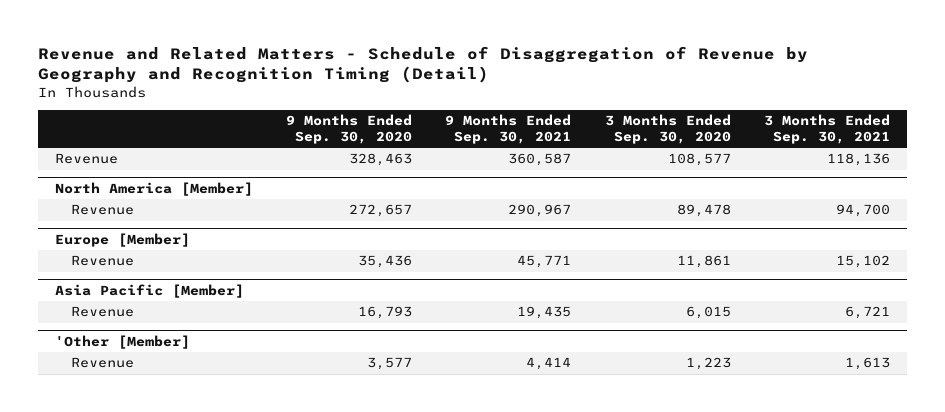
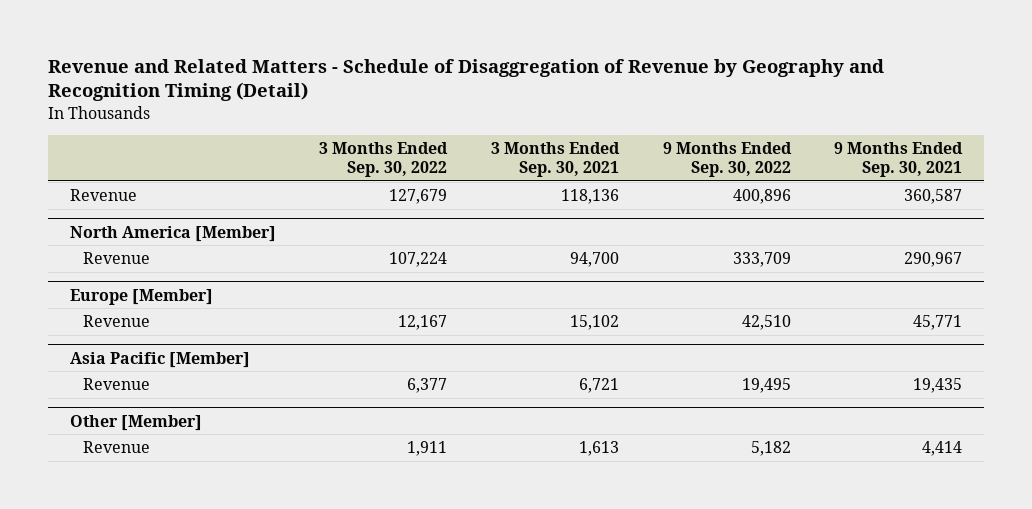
- | 9 Months Ended Sep. 30, 2020 | 9 Months Ended Sep. 30, 2021 | 3 Months Ended Sep. 30, 2020 | 3 Months Ended Sep. 30, 2021
+ | 3 Months Ended Sep. 30, 2022 | 3 Months Ended Sep. 30, 2021 | 9 Months Ended Sep. 30, 2022 | 9 Months Ended Sep. 30, 2021
- 'Other [Member]
+ Other [Member]

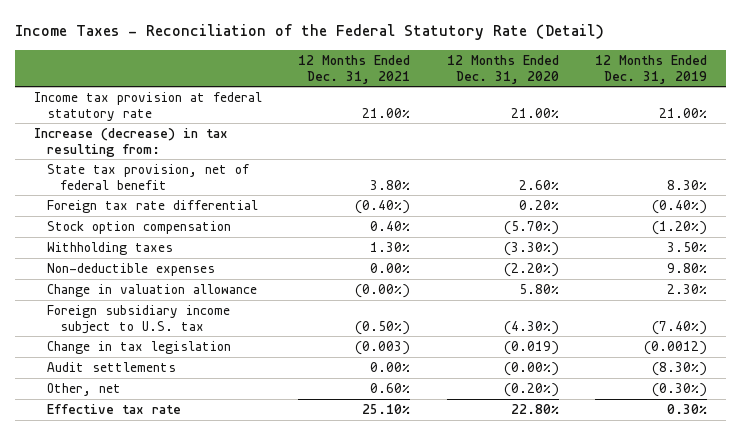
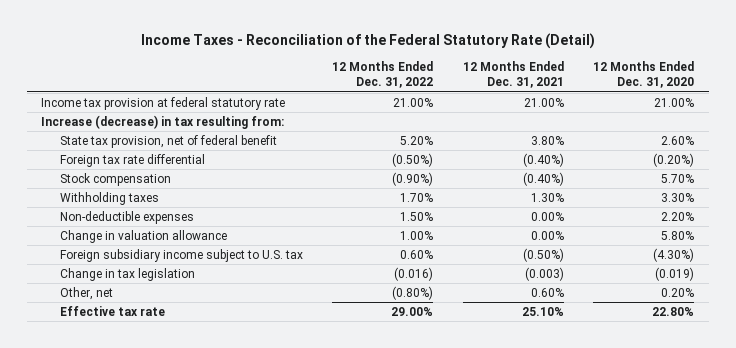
- | 12 Months Ended Dec. 31, 2021 | 12 Months Ended Dec. 31, 2020 | 12 Months Ended Dec. 31, 2019
+ | 12 Months Ended Dec. 31, 2022 | 12 Months Ended Dec. 31, 2021 | 12 Months Ended Dec. 31, 2020
- Foreign tax rate differential | (0.40%) | 0.20% | (0.40%)
- Stock option compensation | 0.40% | (5.70%) | (1.20%)
- Withholding taxes | 1.30% | (3.30%) | 3.50%
- Non-deductible expenses | 0.00% | (2.20%) | 9.80%
- Change in valuation allowance | (0.00%) | 5.80% | 2.30%
+ Foreign tax rate differential | (0.50%) | (0.40%) | (0.20%)
+ Stock compensation | (0.90%) | (0.40%) | 5.70%
+ Withholding taxes | 1.70% | 1.30% | 3.30%
+ Non-deductible expenses | 1.50% | 0.00% | 2.20%
+ Change in valuation allowance | 1.00% | 0.00% | 5.80%
- Audit settlements | 0.00% | (0.00%) | (8.30%)
- Other, net | 0.60% | (0.20%) | (0.30%)
+ Other, net | (0.80%) | 0.60% | 0.20%

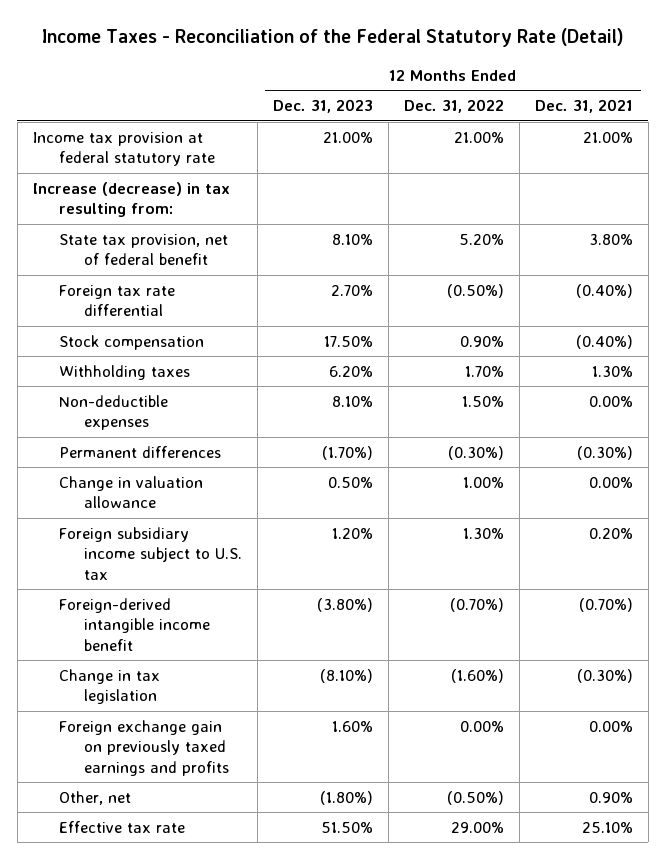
- | 12 Months Ended Dec. 31, 2022 | 12 Months Ended Dec. 31, 2021 | 12 Months Ended Dec. 31, 2020
+ | 12 Months Ended Dec. 31, 2023 | 12 Months Ended Dec. 31, 2022 | 12 Months Ended Dec. 31, 2021
- Stock compensation | (0.90%) | (0.40%) | 5.70%
+ Stock compensation | 17.50% | 0.90% | (0.40%)
+ Permanent differences | (1.70%) | (0.30%) | (0.30%)
- Foreign subsidiary income subject to U.S. tax | 0.60% | (0.50%) | (4.30%)
- Change in tax legislation | (0.016) | (0.003) | (0.019)
- Other, net | (0.80%) | 0.60% | 0.20%
+ Foreign subsidiary income subject to U.S. tax | 1.20% | 1.30% | 0.20%
+ Foreign-derived intangible income benefit | (3.80%) | (0.70%) | (0.70%)
+ Change in tax legislation | (8.10%) | (1.60%) | (0.30%)
+ Foreign exchange gain on previously taxed earnings and profits | 1.60% | 0.00% | 0.00%
+ Other, net | (1.80%) | (0.50%) | 0.90%

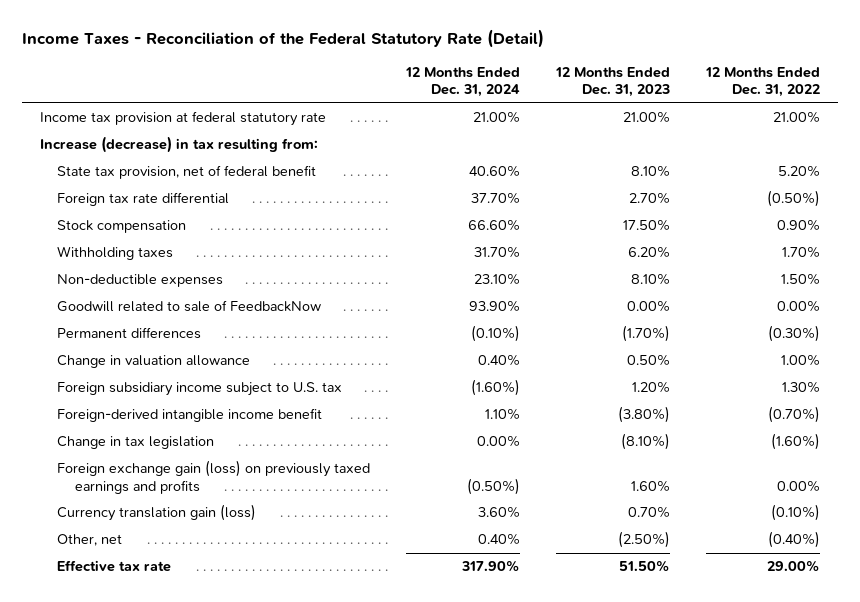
- | 12 Months Ended Dec. 31, 2023 | 12 Months Ended Dec. 31, 2022 | 12 Months Ended Dec. 31, 2021
+ | 12 Months Ended Dec. 31, 2024 | 12 Months Ended Dec. 31, 2023 | 12 Months Ended Dec. 31, 2022
+ Goodwill related to sale of FeedbackNow | 93.90% | 0.00% | 0.00%
- Foreign exchange gain on previously taxed earnings and profits | 1.60% | 0.00% | 0.00%
- Other, net | (1.80%) | (0.50%) | 0.90%
+ Foreign exchange gain (loss) on previously taxed earnings and profits | (0.50%) | 1.60% | 0.00%
+ Currency translation gain (loss) | 3.60% | 0.70% | (0.10%)
+ Other, net | 0.40% | (2.50%) | (0.40%)

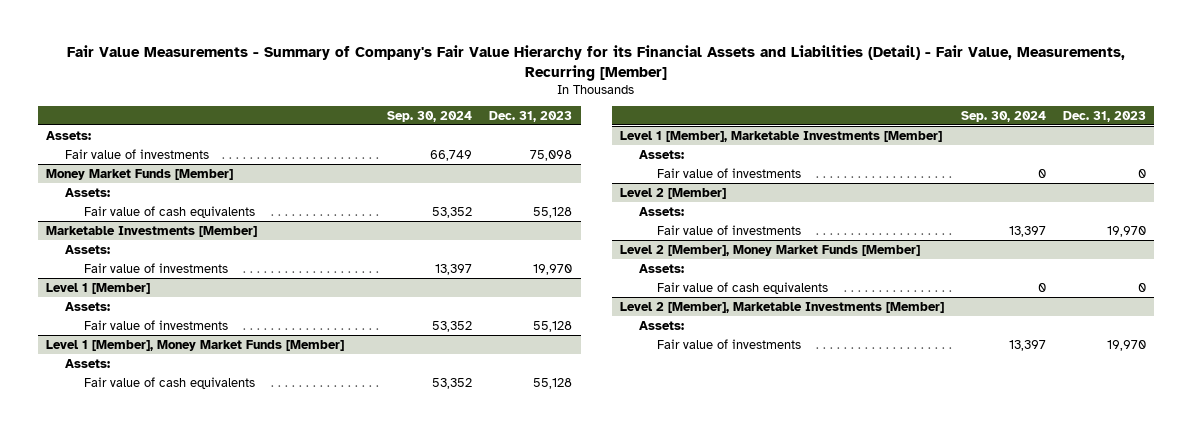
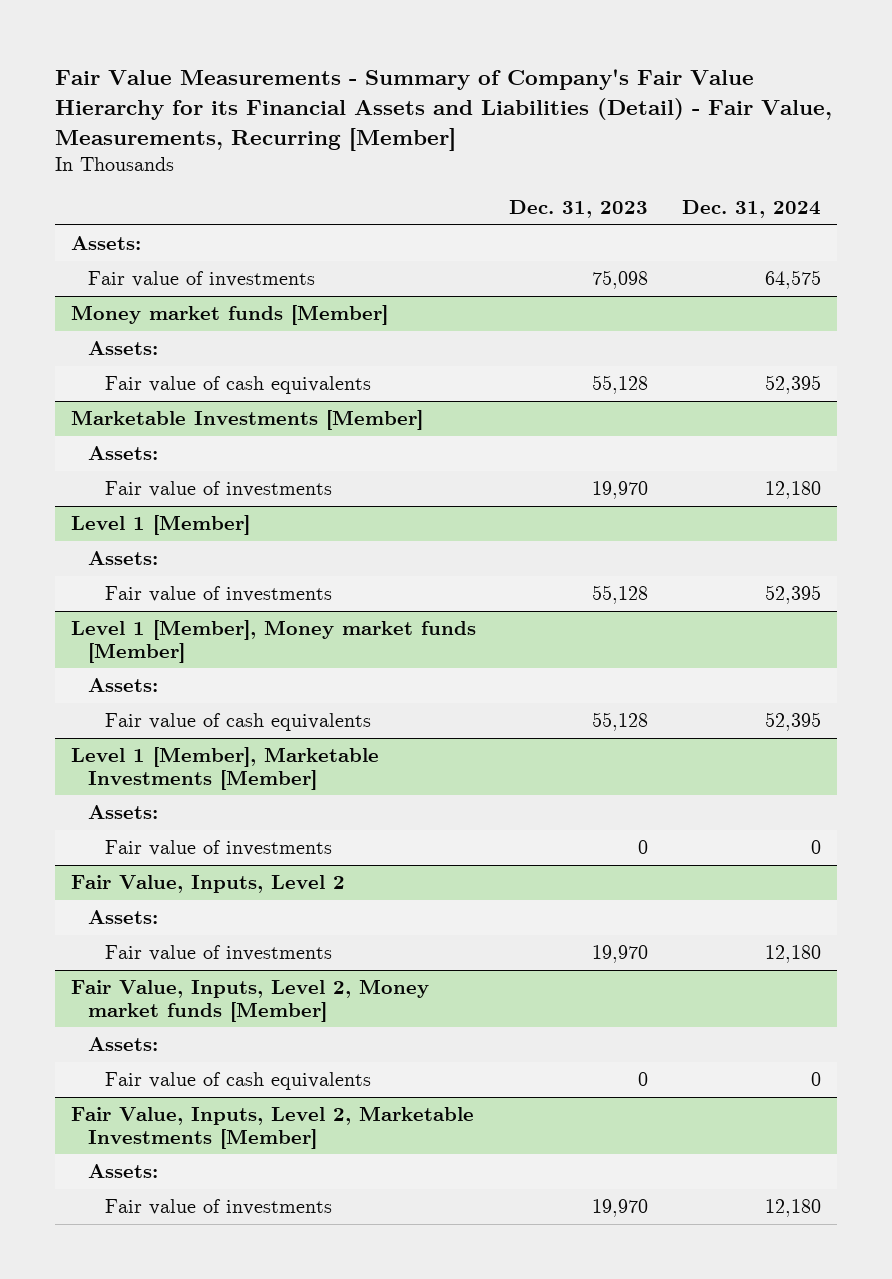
- | Sep. 30, 2024 | Dec. 31, 2023
+ | Dec. 31, 2023 | Dec. 31, 2024
- Money Market Funds [Member]
+ Money market funds [Member]
- Level 1 [Member], Money Market Funds [Member]
+ Level 1 [Member], Money market funds [Member]
- Level 2 [Member]
+ Fair Value, Inputs, Level 2
- Level 2 [Member], Money Market Funds [Member]
+ Fair Value, Inputs, Level 2, Money market funds [Member]
- Level 2 [Member], Marketable Investments [Member]
+ Fair Value, Inputs, Level 2, Marketable Investments [Member]

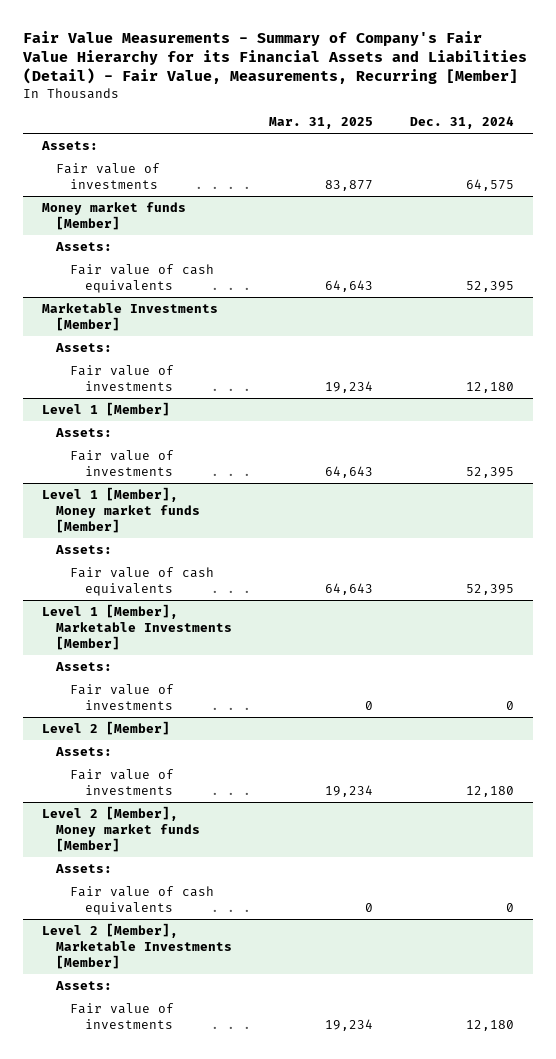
- | Dec. 31, 2023 | Dec. 31, 2024
+ | Mar. 31, 2025 | Dec. 31, 2024
- Fair Value, Inputs, Level 2
+ Level 2 [Member]
- Fair Value, Inputs, Level 2, Money market funds [Member]
+ Level 2 [Member], Money market funds [Member]
- Fair Value, Inputs, Level 2, Marketable Investments [Member]
+ Level 2 [Member], Marketable Investments [Member]

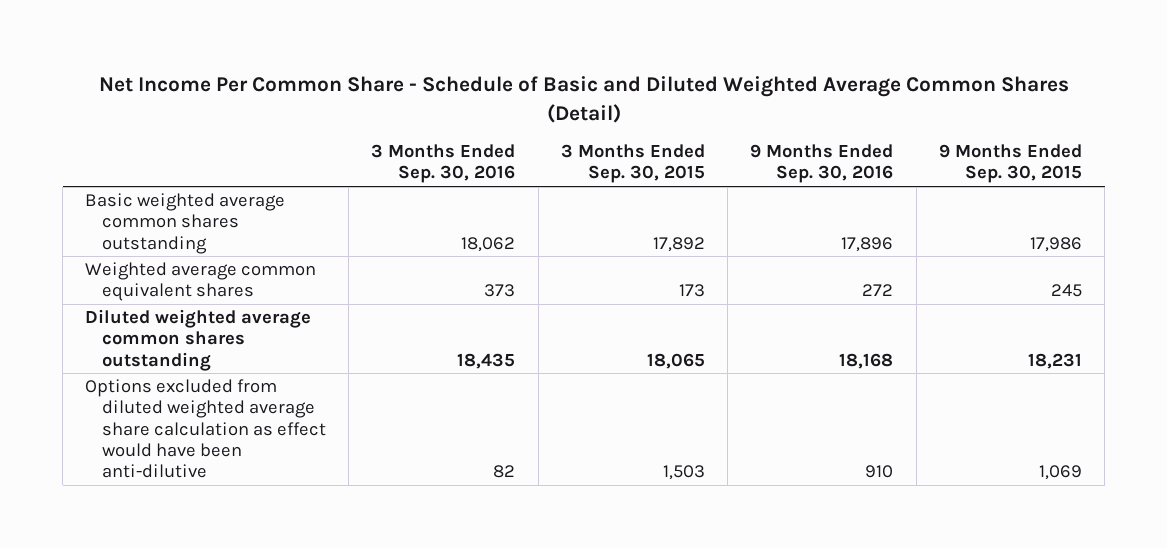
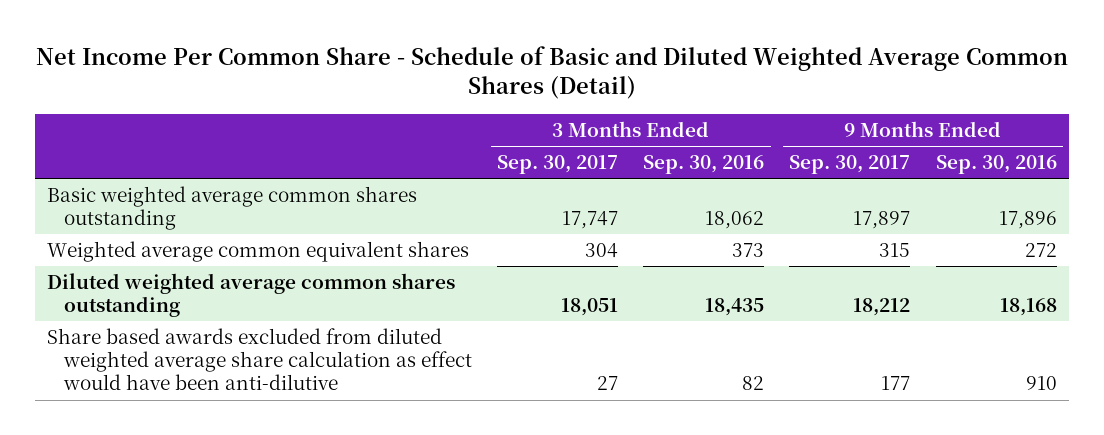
- | 3 Months Ended Sep. 30, 2016 | 3 Months Ended Sep. 30, 2015 | 9 Months Ended Sep. 30, 2016 | 9 Months Ended Sep. 30, 2015
+ | 3 Months Ended Sep. 30, 2017 | 3 Months Ended Sep. 30, 2016 | 9 Months Ended Sep. 30, 2017 | 9 Months Ended Sep. 30, 2016
- Options excluded from diluted weighted average share calculation as effect would have been anti-dilutive | 82 | 1,503 | 910 | 1,069
+ Share based awards excluded from diluted weighted average share calculation as effect would have been anti-dilutive | 27 | 82 | 177 | 910

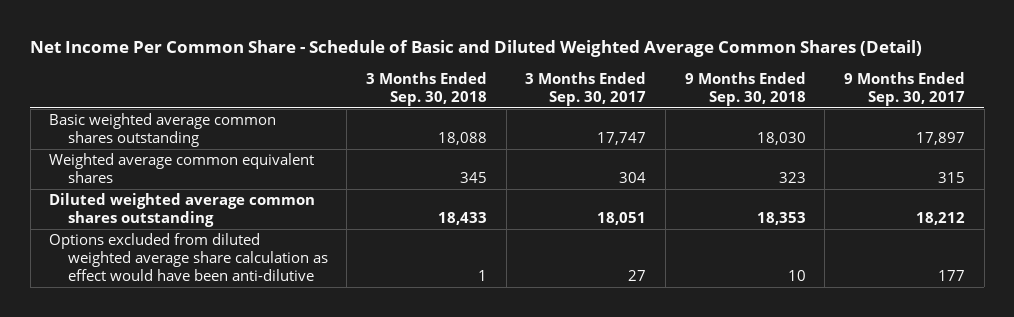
- | 3 Months Ended Sep. 30, 2017 | 3 Months Ended Sep. 30, 2016 | 9 Months Ended Sep. 30, 2017 | 9 Months Ended Sep. 30, 2016
+ | 3 Months Ended Sep. 30, 2018 | 3 Months Ended Sep. 30, 2017 | 9 Months Ended Sep. 30, 2018 | 9 Months Ended Sep. 30, 2017
- Share based awards excluded from diluted weighted average share calculation as effect would have been anti-dilutive | 27 | 82 | 177 | 910
+ Options excluded from diluted weighted average share calculation as effect would have been anti-dilutive | 1 | 27 | 10 | 177

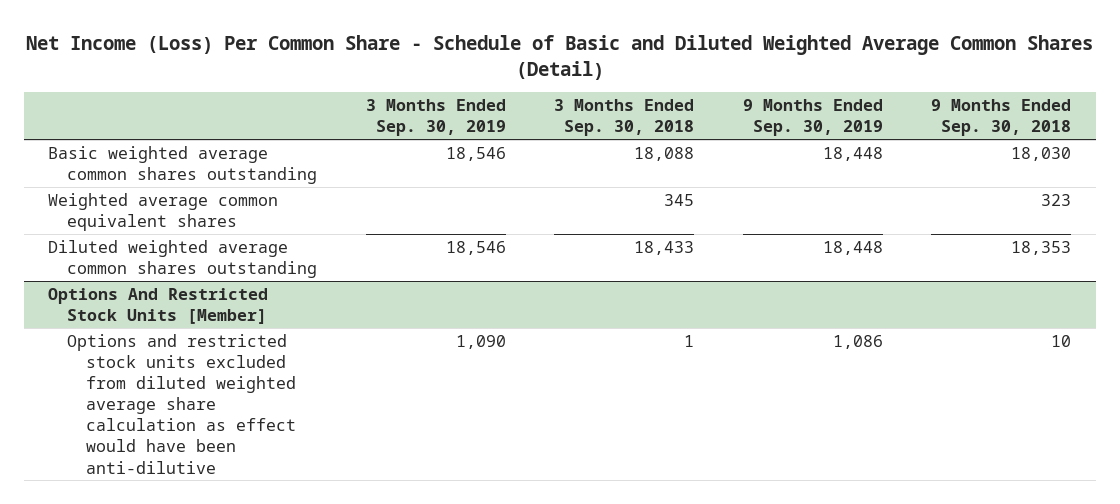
- Net Income Per Common Share - Schedule of Basic and Diluted Weighted Average Common Shares (Detail)
+ Net Income (Loss) Per Common Share - Schedule of Basic and Diluted Weighted Average Common Shares (Detail)
- | 3 Months Ended Sep. 30, 2018 | 3 Months Ended Sep. 30, 2017 | 9 Months Ended Sep. 30, 2018 | 9 Months Ended Sep. 30, 2017
+ | 3 Months Ended Sep. 30, 2019 | 3 Months Ended Sep. 30, 2018 | 9 Months Ended Sep. 30, 2019 | 9 Months Ended Sep. 30, 2018
- Options excluded from diluted weighted average share calculation as effect would have been anti-dilutive | 1 | 27 | 10 | 177
+ Options And Restricted Stock Units [Member]
+ Options and restricted stock units excluded from diluted weighted average share calculation as effect would have been anti-dilutive | 1,090 | 1 | 1,086 | 10

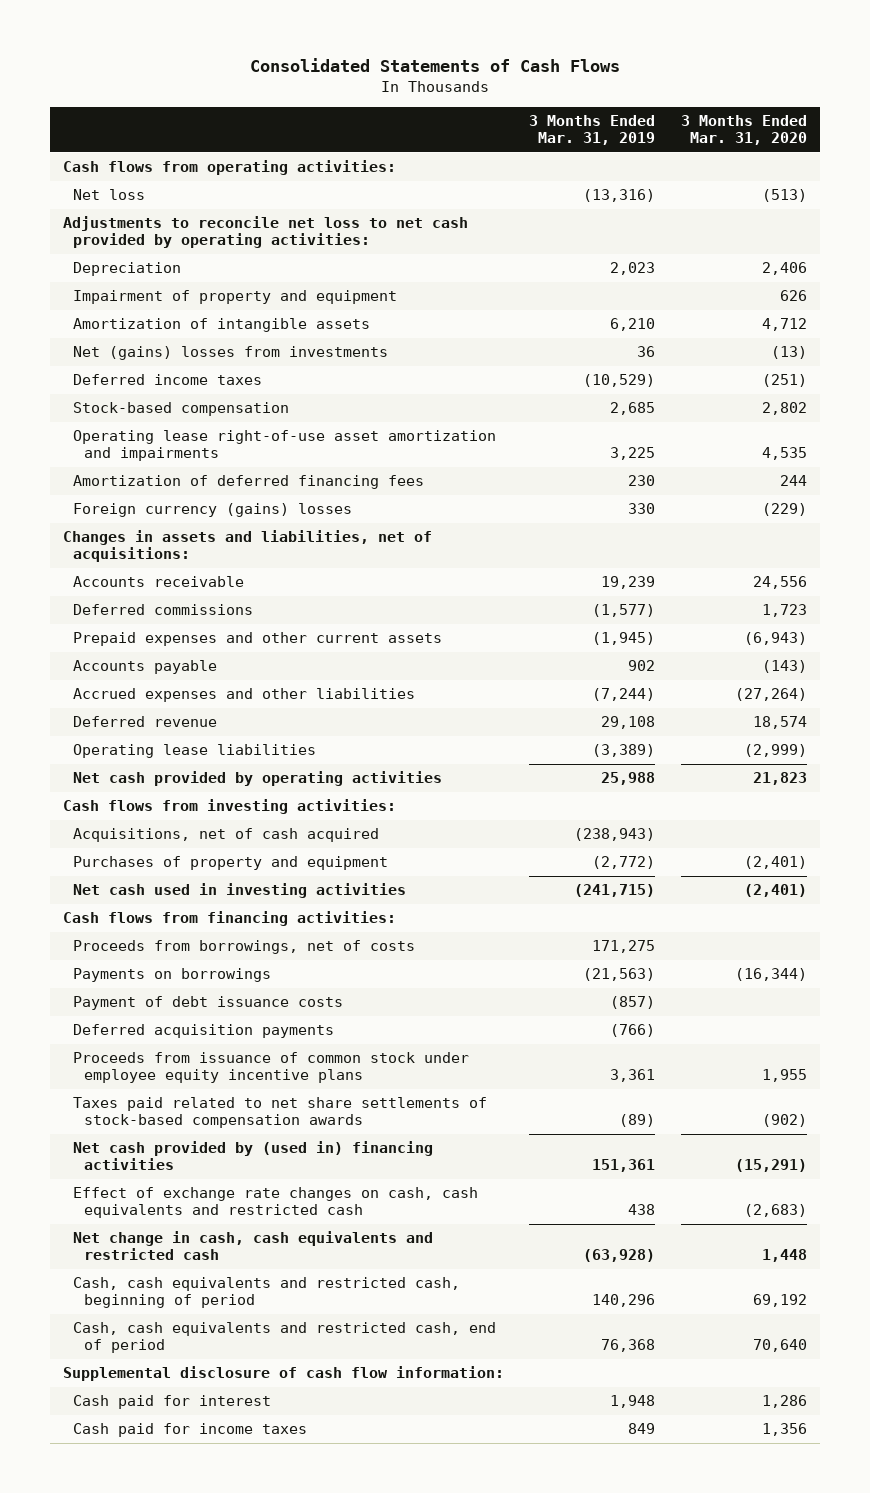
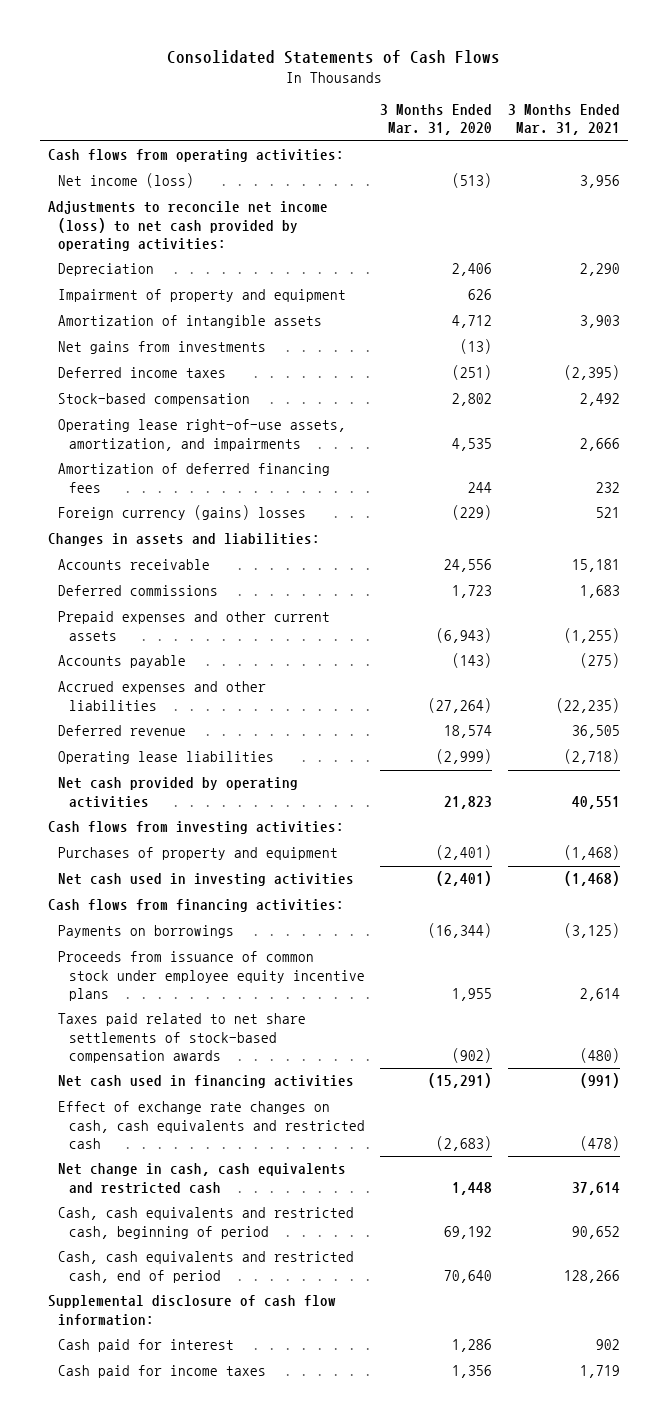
- | 3 Months Ended Mar. 31, 2019 | 3 Months Ended Mar. 31, 2020
+ | 3 Months Ended Mar. 31, 2020 | 3 Months Ended Mar. 31, 2021
- Net loss | (13,316) | (513)
- Adjustments to reconcile net loss to net cash provided by operating activities:
+ Net income (loss) | (513) | 3,956
+ Adjustments to reconcile net income (loss) to net cash provided by operating activities:
- Net (gains) losses from investments | 36 | (13)
+ Net gains from investments | (13) |
- Operating lease right-of-use asset amortization and impairments | 3,225 | 4,535
+ Operating lease right-of-use assets, amortization, and impairments | 4,535 | 2,666
- Changes in assets and liabilities, net of acquisitions:
+ Changes in assets and liabilities:
- Acquisitions, net of cash acquired | (238,943) |
- Proceeds from borrowings, net of costs | 171,275 |
- Payment of debt issuance costs | (857) |
- Deferred acquisition payments | (766) |
- Net cash provided by (used in) financing activities | 151,361 | (15,291)
+ Net cash used in financing activities | (15,291) | (991)

